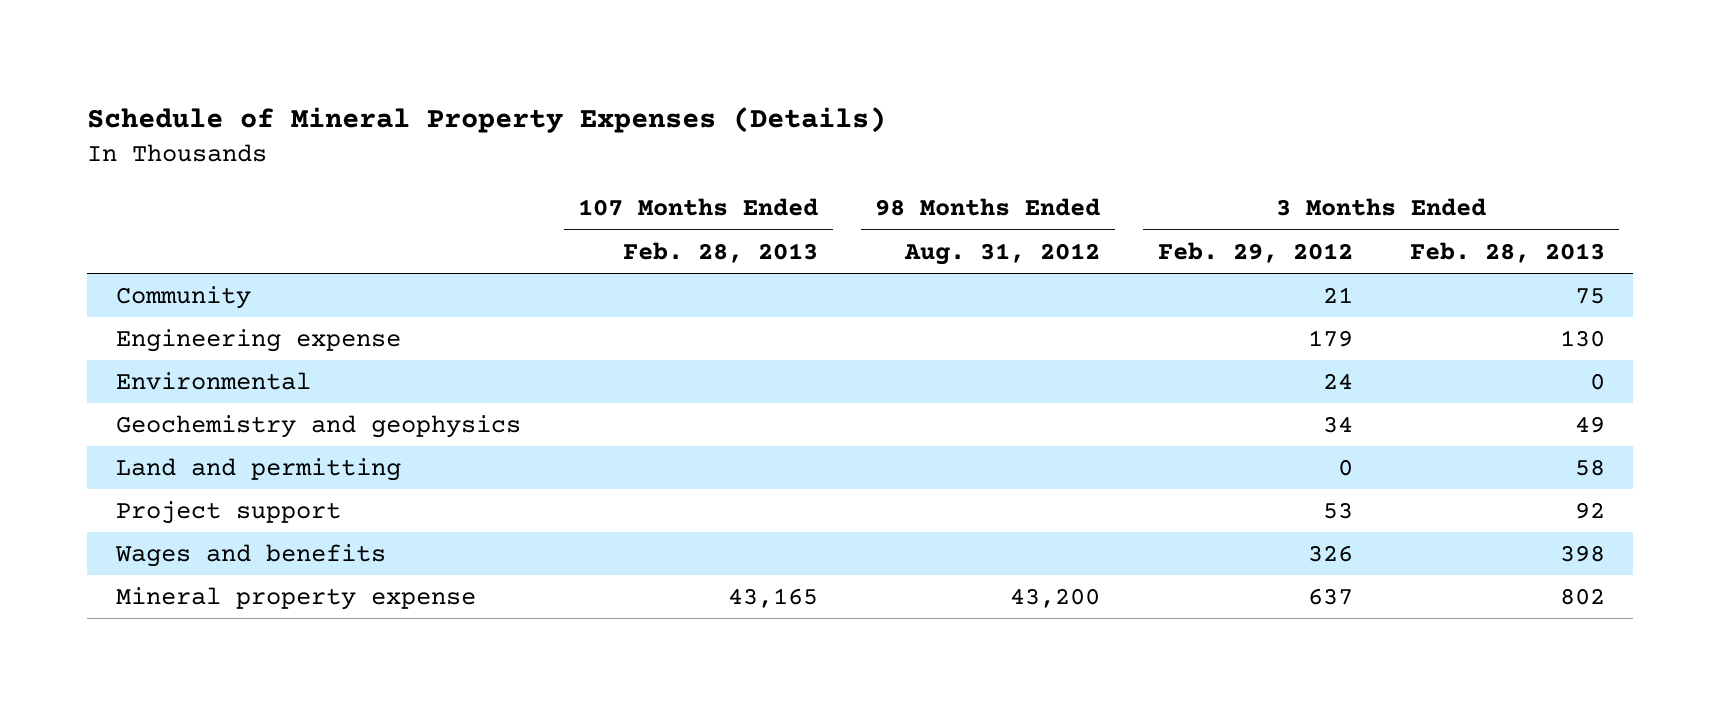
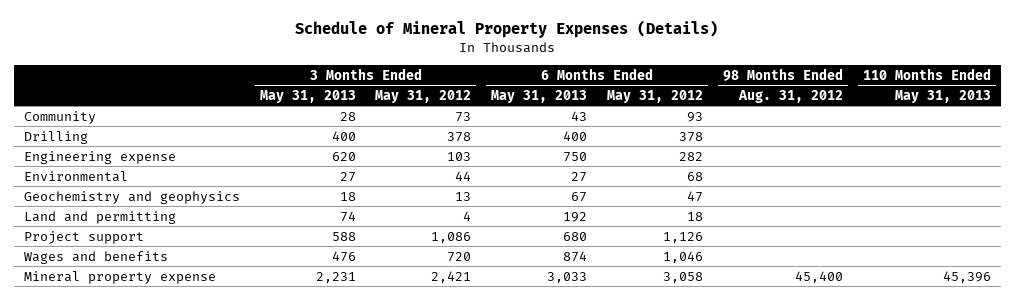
- | 107 Months Ended Feb. 28, 2013 | 98 Months Ended Aug. 31, 2012 | 3 Months Ended Feb. 29, 2012 | 3 Months Ended Feb. 28, 2013
+ | 3 Months Ended May 31, 2013 | 3 Months Ended May 31, 2012 | 6 Months Ended May 31, 2013 | 6 Months Ended May 31, 2012 | 98 Months Ended Aug. 31, 2012 | 110 Months Ended May 31, 2013
+ Drilling | 400 | 378 | 400 | 378 | |
- Mineral property expense | 43,165 | 43,200 | 637 | 802
+ Mineral property expense | 2,231 | 2,421 | 3,033 | 3,058 | 45,400 | 45,396

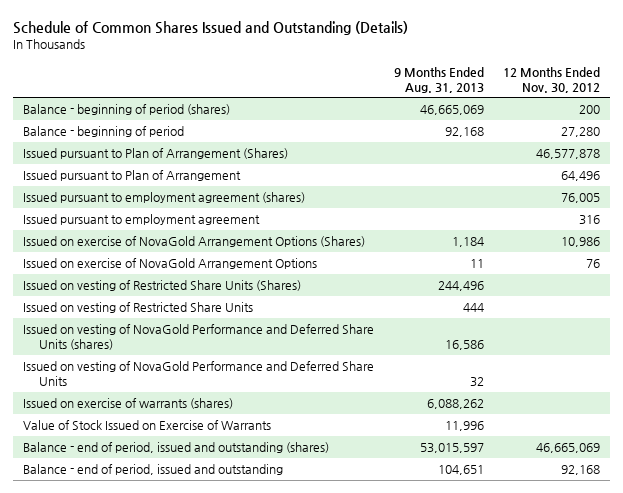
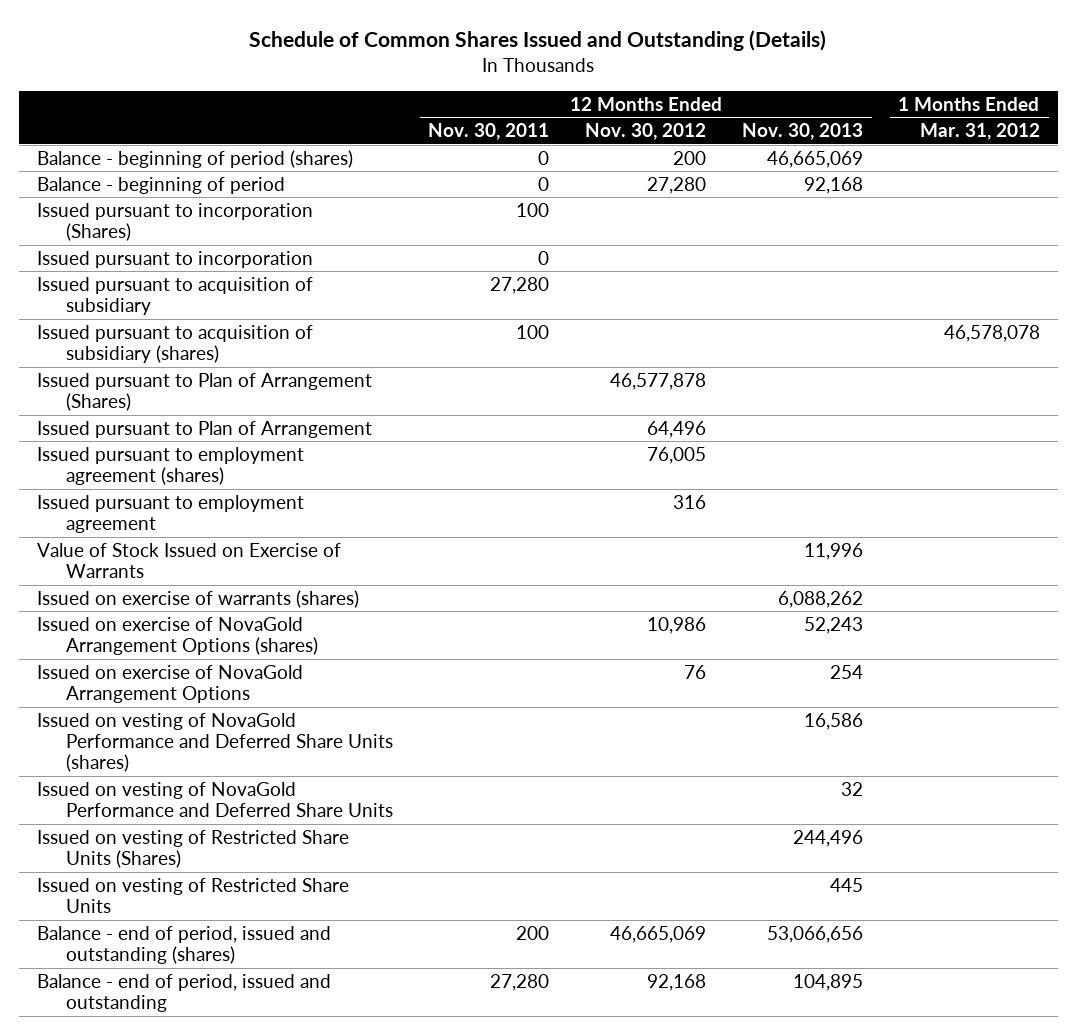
- | 9 Months Ended Aug. 31, 2013 | 12 Months Ended Nov. 30, 2012
+ | 12 Months Ended Nov. 30, 2011 | 12 Months Ended Nov. 30, 2012 | 12 Months Ended Nov. 30, 2013 | 1 Months Ended Mar. 31, 2012
+ Issued pursuant to incorporation (Shares) | 100 | | |
+ Issued pursuant to incorporation | 0 | | |
+ Issued pursuant to acquisition of subsidiary | 27,280 | | |
+ Issued pursuant to acquisition of subsidiary (shares) | 100 | | | 46,578,078
- Issued on exercise of NovaGold Arrangement Options (Shares) | 1,184 | 10,986
moved up: Value of Stock Issued on Exercise of Warrants | | | 11,996 |
moved up: Issued on exercise of warrants (shares) | | | 6,088,262 |
+ Issued on exercise of NovaGold Arrangement Options (shares) | | 10,986 | 52,243 |
moved down: Issued on vesting of Restricted Share Units (Shares) | | | 244,496 |
moved down: Issued on vesting of Restricted Share Units | | | 445 |

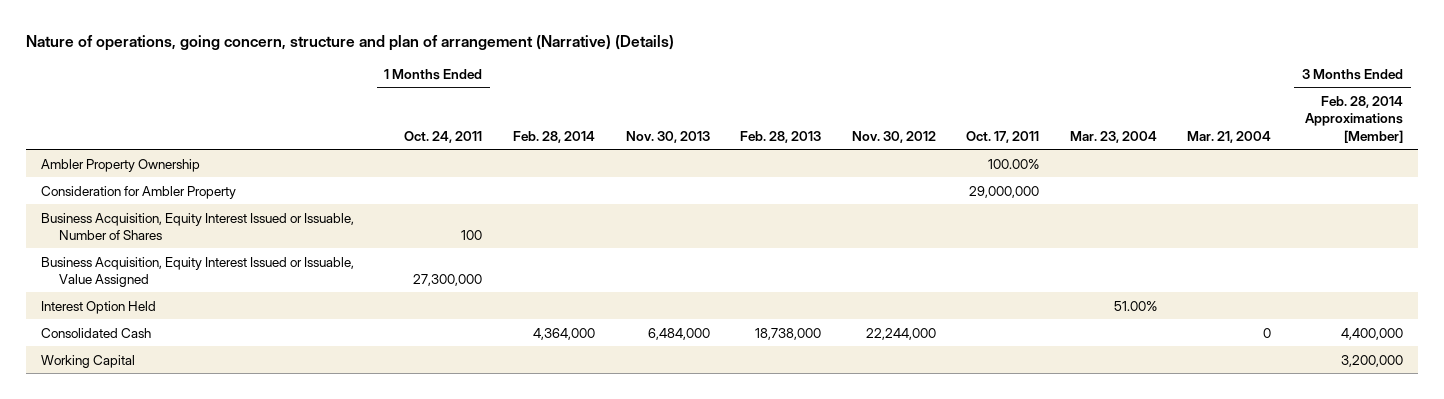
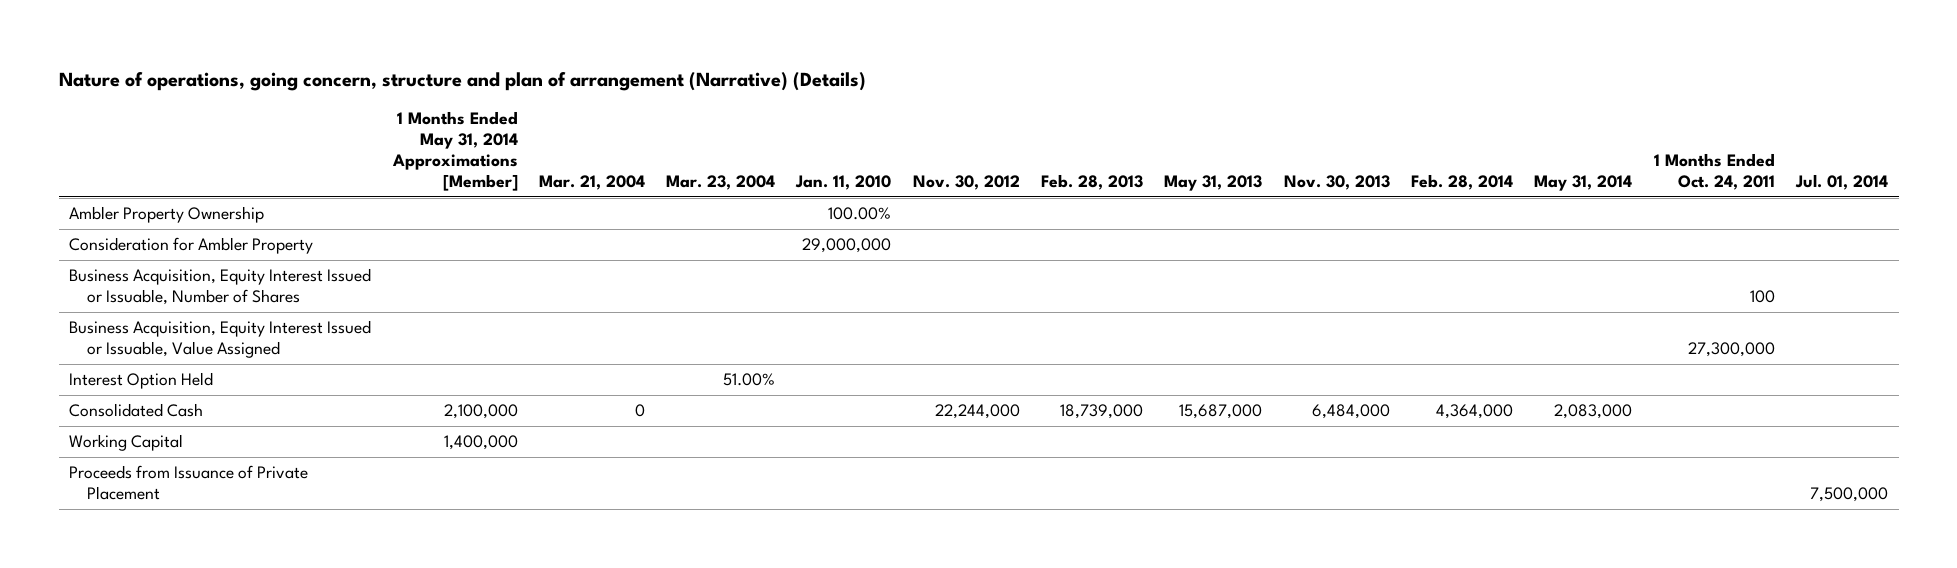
- | 1 Months Ended Oct. 24, 2011 | Feb. 28, 2014 | Nov. 30, 2013 | Feb. 28, 2013 | Nov. 30, 2012 | Oct. 17, 2011 | Mar. 23, 2004 | Mar. 21, 2004 | 3 Months Ended Feb. 28, 2014 Approximations [Member]
+ | 1 Months Ended May 31, 2014 Approximations [Member] | Mar. 21, 2004 | Mar. 23, 2004 | Jan. 11, 2010 | Nov. 30, 2012 | Feb. 28, 2013 | May 31, 2013 | Nov. 30, 2013 | Feb. 28, 2014 | May 31, 2014 | 1 Months Ended Oct. 24, 2011 | Jul. 01, 2014
- Consolidated Cash | | 4,364,000 | 6,484,000 | 18,738,000 | 22,244,000 | | | 0 | 4,400,000
+ Consolidated Cash | 2,100,000 | 0 | | | 22,244,000 | 18,739,000 | 15,687,000 | 6,484,000 | 4,364,000 | 2,083,000 | |
+ Proceeds from Issuance of Private Placement | | | | | | | | | | | | 7,500,000

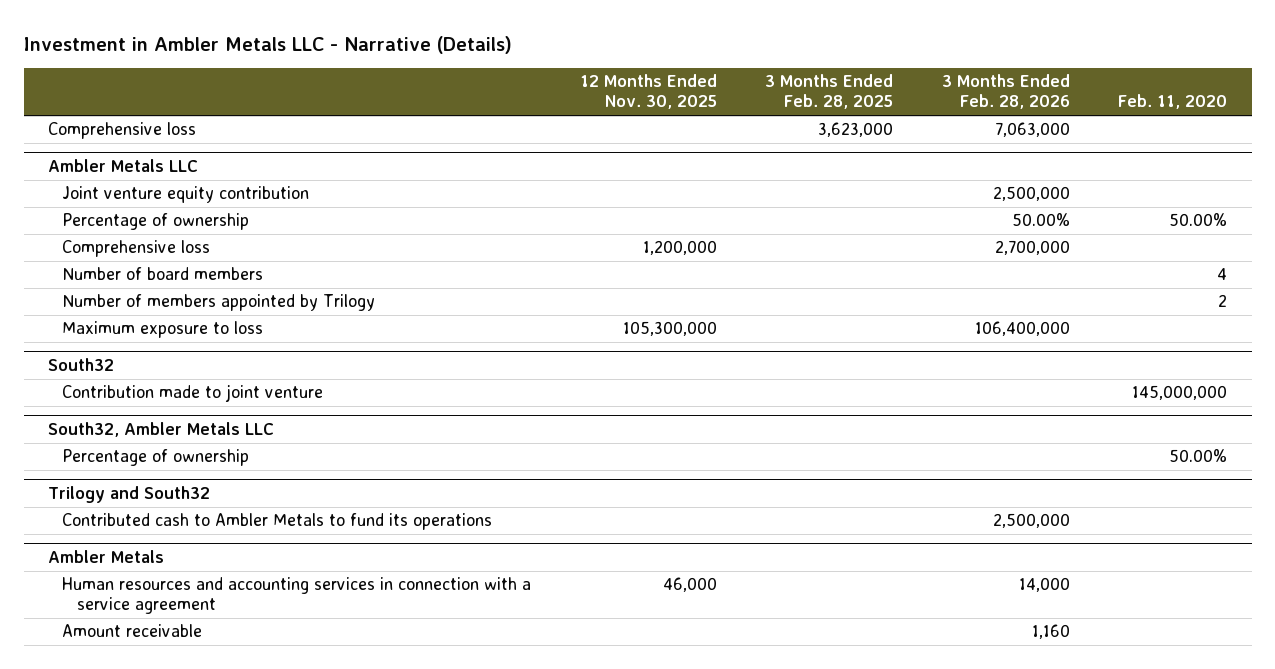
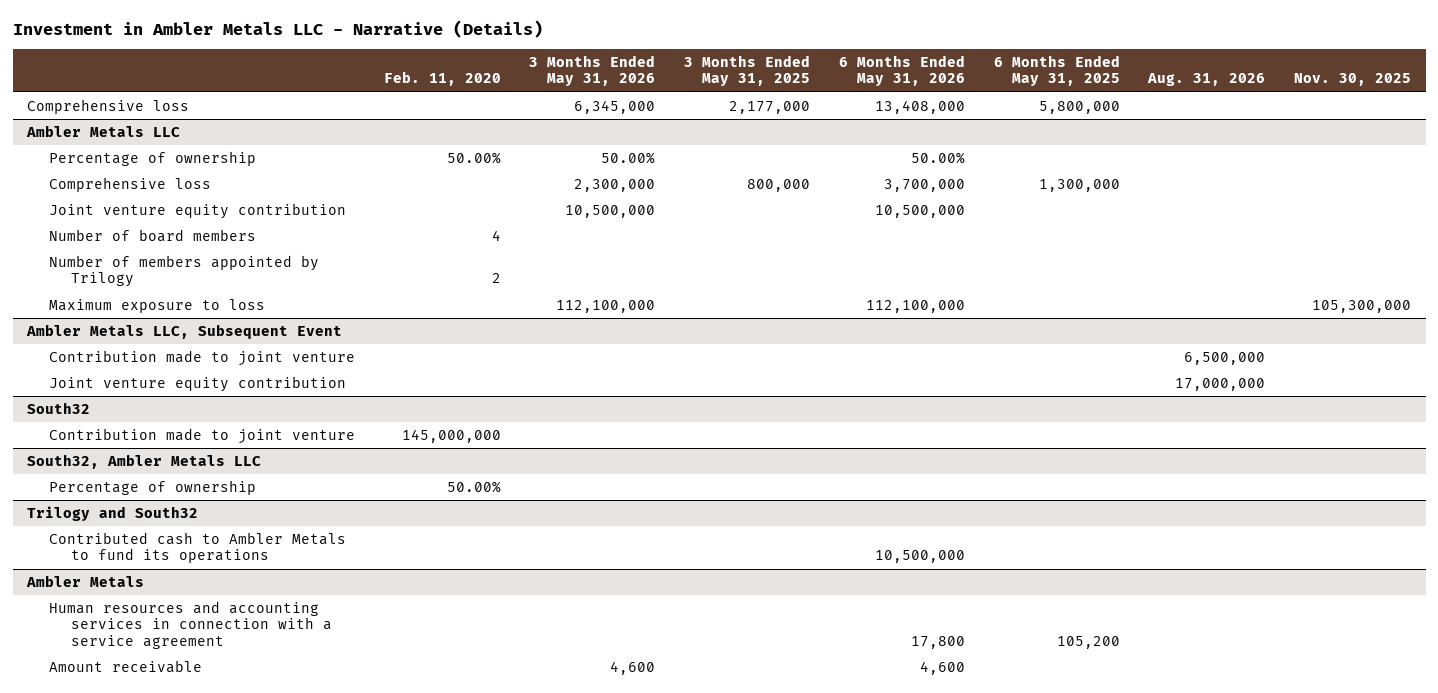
- | 12 Months Ended Nov. 30, 2025 | 3 Months Ended Feb. 28, 2025 | 3 Months Ended Feb. 28, 2026 | Feb. 11, 2020
+ | Feb. 11, 2020 | 3 Months Ended May 31, 2026 | 3 Months Ended May 31, 2025 | 6 Months Ended May 31, 2026 | 6 Months Ended May 31, 2025 | Aug. 31, 2026 | Nov. 30, 2025
@ Ambler Metals LLC
moved down: Joint venture equity contribution | | 10,500,000 | | 10,500,000 | | |
+ Ambler Metals LLC, Subsequent Event
+ Contribution made to joint venture | | | | | | 6,500,000 |
+ Joint venture equity contribution | | | | | | 17,000,000 |

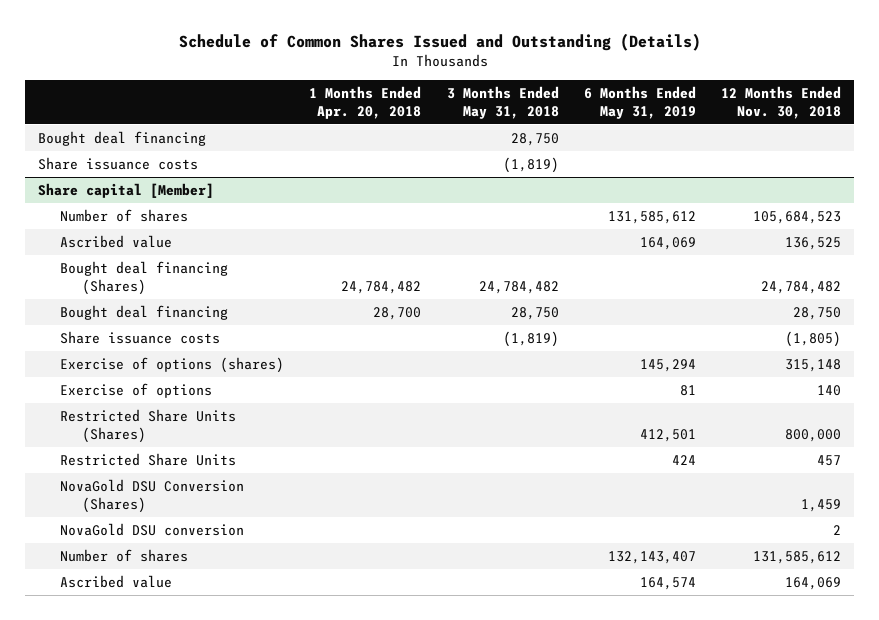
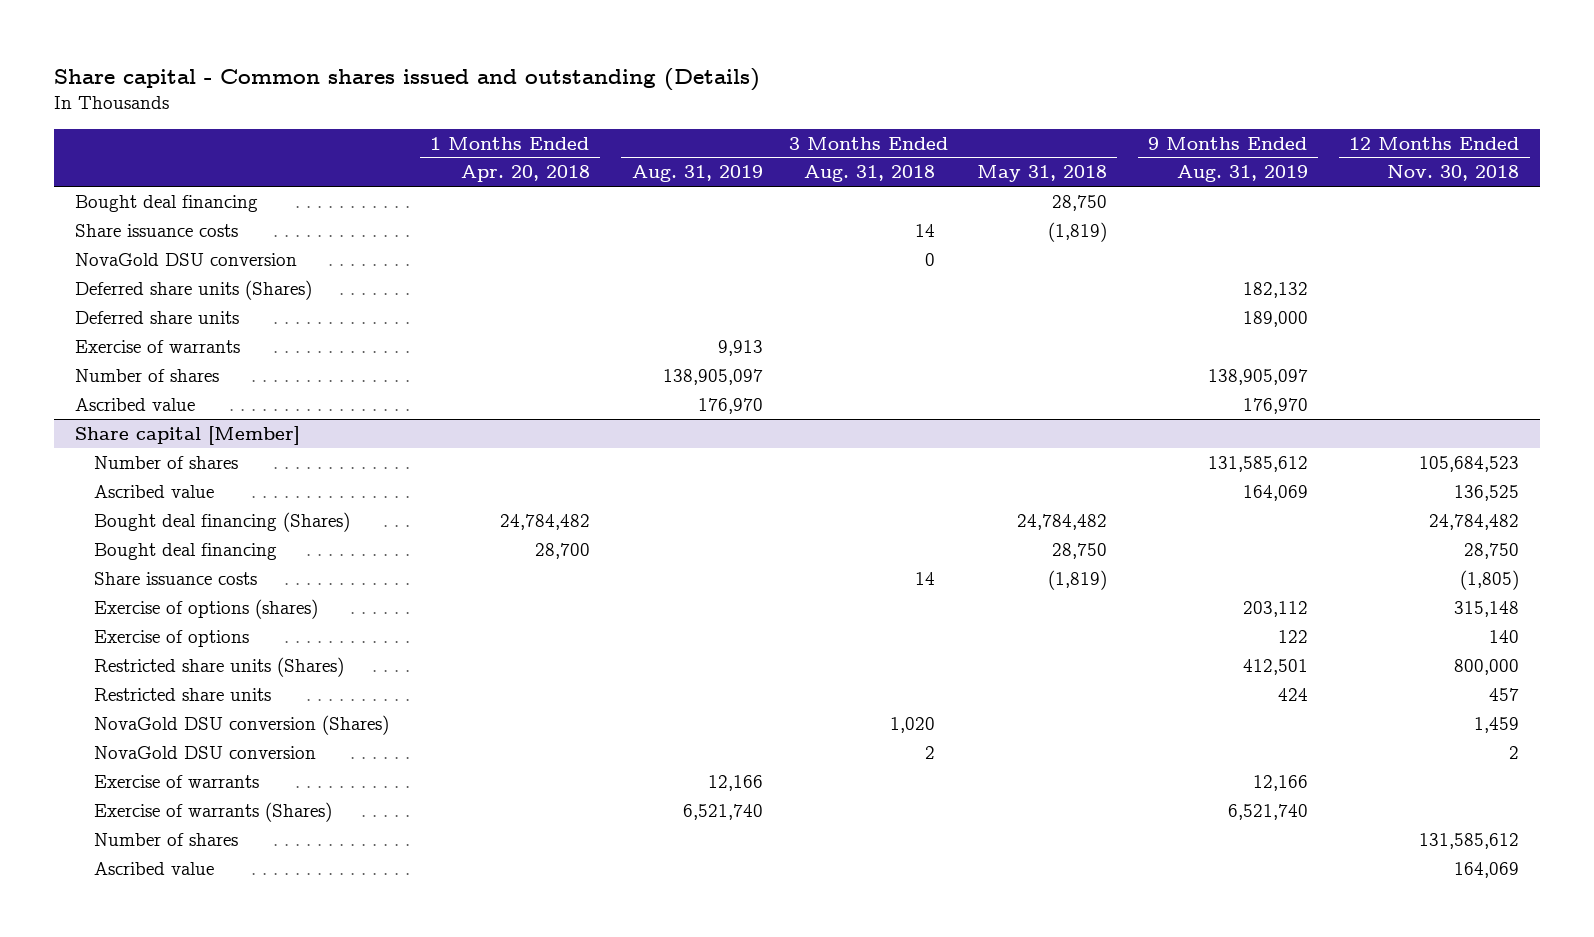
- Schedule of Common Shares Issued and Outstanding (Details)
+ Share capital - Common shares issued and outstanding (Details)
- | 1 Months Ended Apr. 20, 2018 | 3 Months Ended May 31, 2018 | 6 Months Ended May 31, 2019 | 12 Months Ended Nov. 30, 2018
+ | 1 Months Ended Apr. 20, 2018 | 3 Months Ended Aug. 31, 2019 | 3 Months Ended Aug. 31, 2018 | 3 Months Ended May 31, 2018 | 9 Months Ended Aug. 31, 2019 | 12 Months Ended Nov. 30, 2018
+ NovaGold DSU conversion | | | 0 | | |
+ Deferred share units (Shares) | | | | | 182,132 |
+ Deferred share units | | | | | 189,000 |
+ Exercise of warrants | | 9,913 | | | |
+ Number of shares | | 138,905,097 | | | 138,905,097 |
+ Ascribed value | | 176,970 | | | 176,970 |
@ Share capital [Member]
- Restricted Share Units (Shares) | | | 412,501 | 800,000
- Restricted Share Units | | | 424 | 457
- NovaGold DSU Conversion (Shares) | | | | 1,459
+ Restricted share units (Shares) | | | | | 412,501 | 800,000
+ Restricted share units | | | | | 424 | 457
+ NovaGold DSU conversion (Shares) | | | 1,020 | | | 1,459
+ Exercise of warrants | | 12,166 | | | 12,166 |
+ Exercise of warrants (Shares) | | 6,521,740 | | | 6,521,740 |

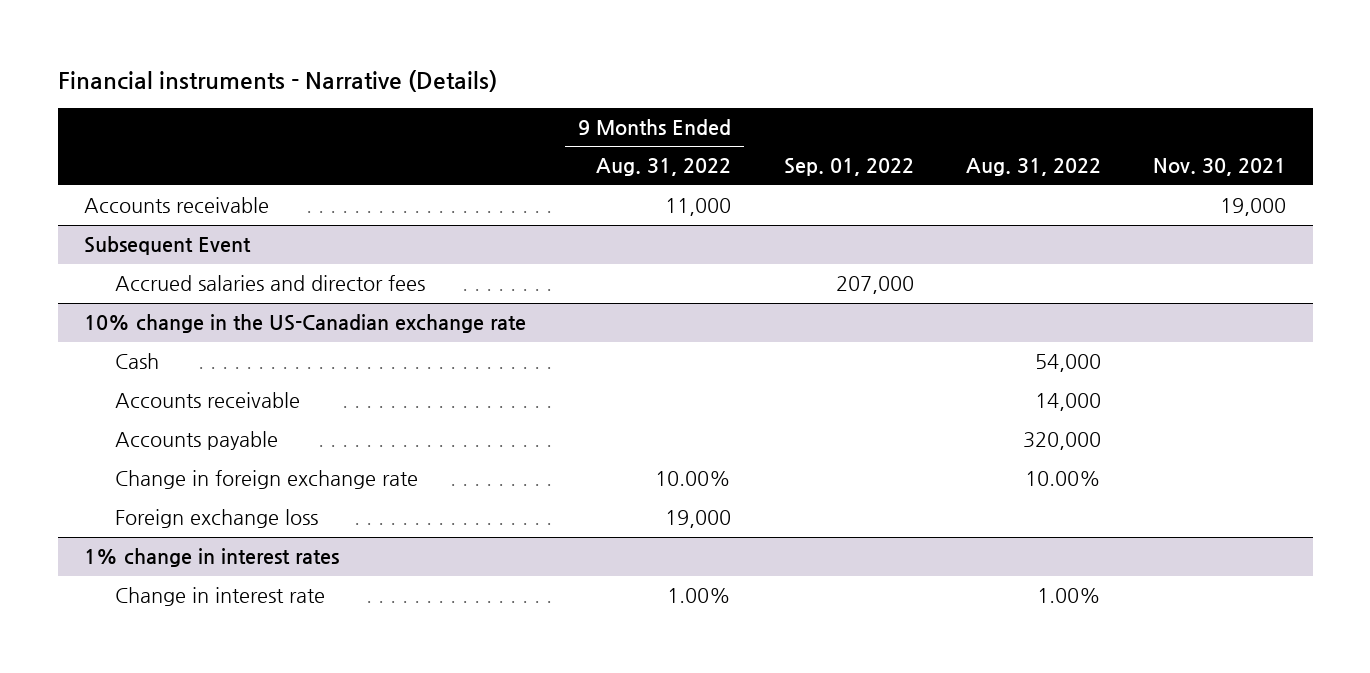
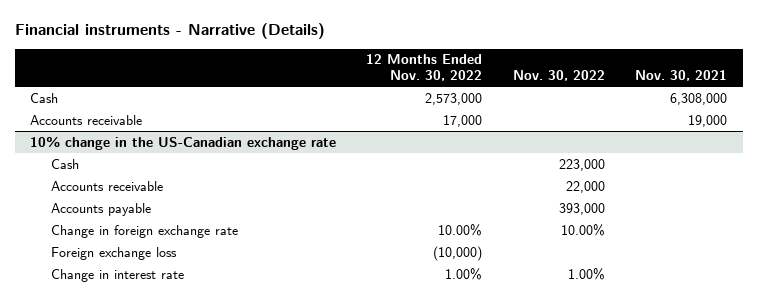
- | 9 Months Ended Aug. 31, 2022 | Sep. 01, 2022 | Aug. 31, 2022 | Nov. 30, 2021
+ | 12 Months Ended Nov. 30, 2022 | Nov. 30, 2022 | Nov. 30, 2021
+ Cash | 2,573,000 | | 6,308,000
- Subsequent Event
- Accrued salaries and director fees | | 207,000 | |
- 1% change in interest rates
- Change in interest rate | 1.00% | | 1.00% |
@ 10% change in the US-Canadian exchange rate
+ Change in interest rate | 1.00% | 1.00% |

